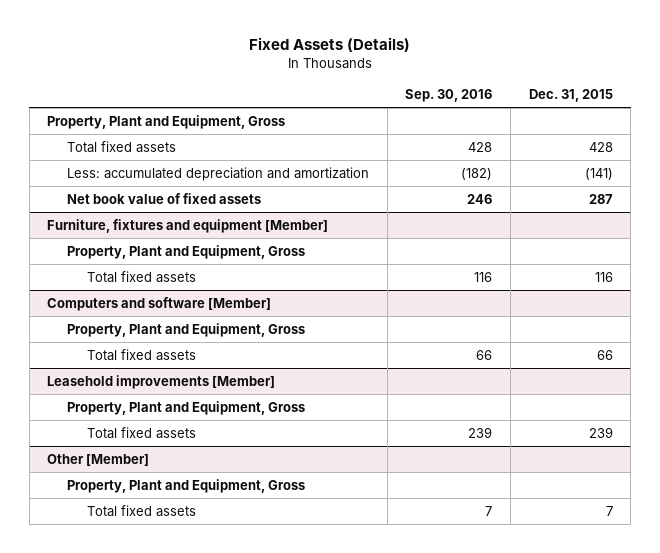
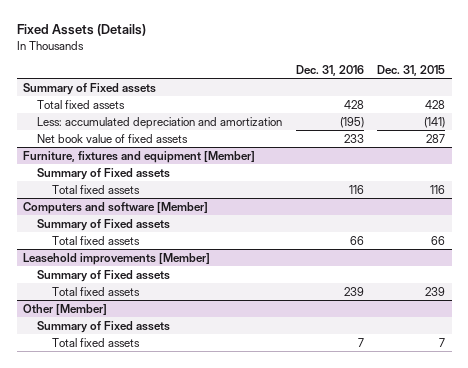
- | Sep. 30, 2016 | Dec. 31, 2015
+ | Dec. 31, 2016 | Dec. 31, 2015
- Property, Plant and Equipment, Gross
+ Summary of Fixed assets
@ Furniture, fixtures and equipment [Member]
- Property, Plant and Equipment, Gross
+ Summary of Fixed assets
@ Computers and software [Member]
- Property, Plant and Equipment, Gross
+ Summary of Fixed assets
@ Leasehold improvements [Member]
- Property, Plant and Equipment, Gross
+ Summary of Fixed assets
@ Other [Member]
- Property, Plant and Equipment, Gross
+ Summary of Fixed assets

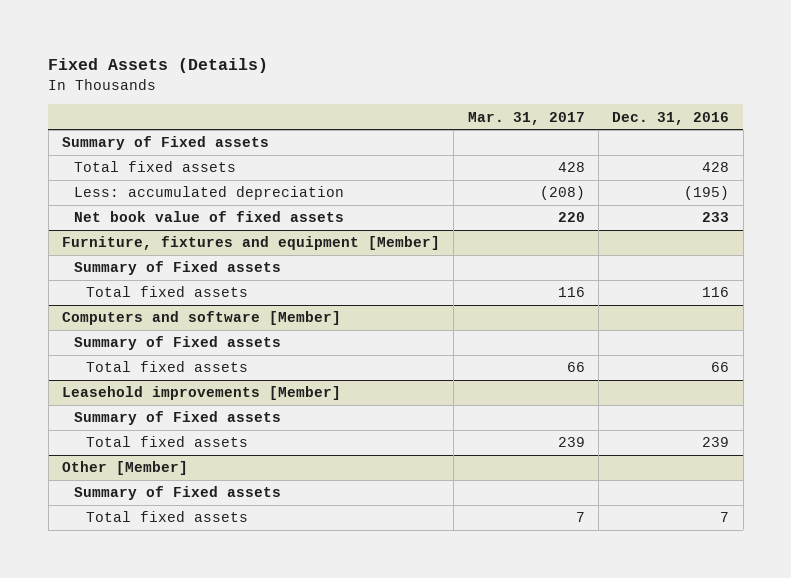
- | Dec. 31, 2016 | Dec. 31, 2015
+ | Mar. 31, 2017 | Dec. 31, 2016
- Less: accumulated depreciation and amortization | (195) | (141)
+ Less: accumulated depreciation | (208) | (195)

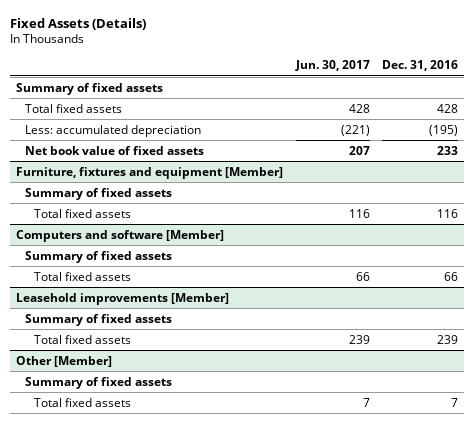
- | Mar. 31, 2017 | Dec. 31, 2016
+ | Jun. 30, 2017 | Dec. 31, 2016
- Summary of Fixed assets
+ Summary of fixed assets
@ Furniture, fixtures and equipment [Member]
- Summary of Fixed assets
+ Summary of fixed assets
@ Computers and software [Member]
- Summary of Fixed assets
+ Summary of fixed assets
@ Leasehold improvements [Member]
- Summary of Fixed assets
+ Summary of fixed assets
@ Other [Member]
- Summary of Fixed assets
+ Summary of fixed assets

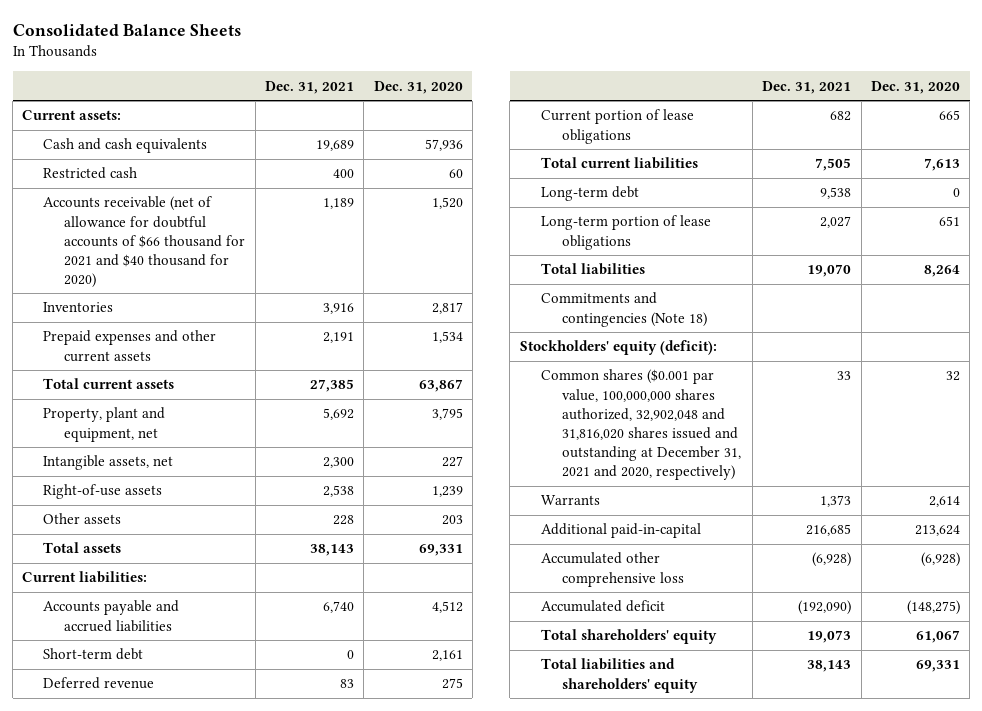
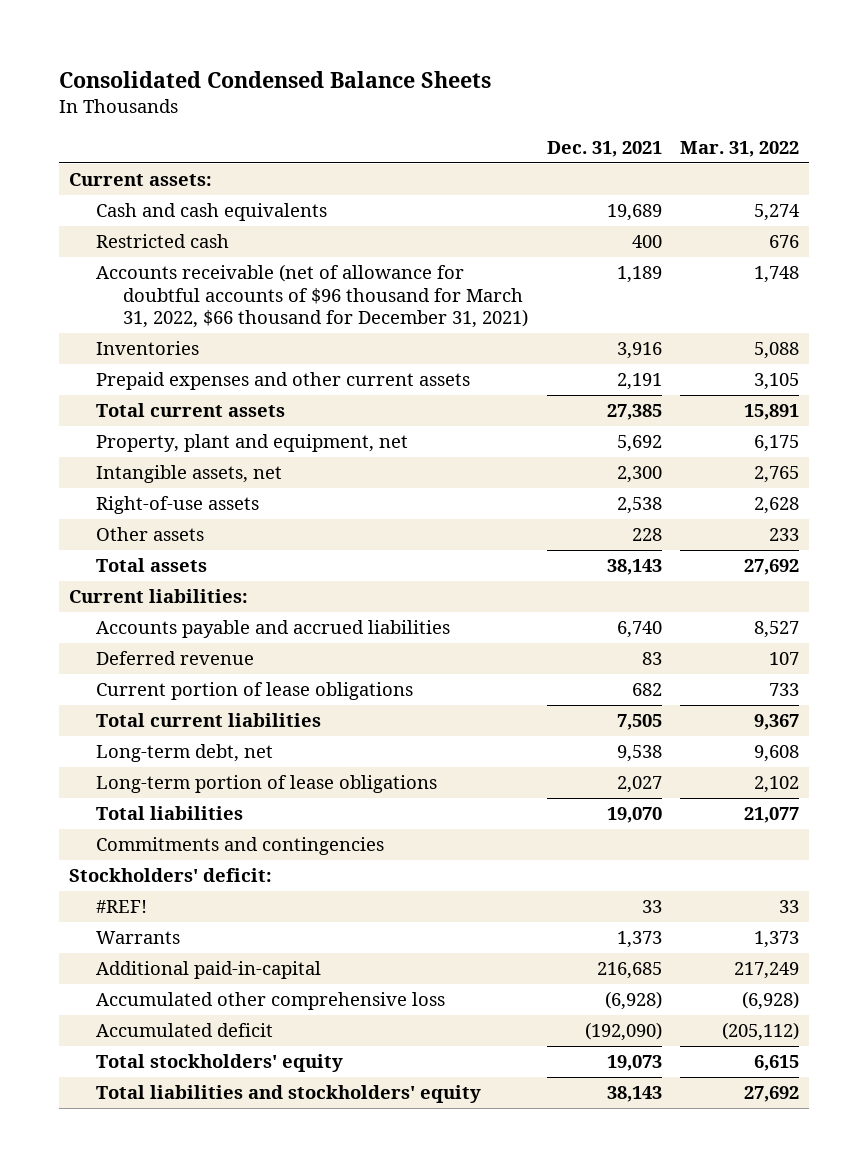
- Consolidated Balance Sheets
+ Consolidated Condensed Balance Sheets
- | Dec. 31, 2021 | Dec. 31, 2020
+ | Dec. 31, 2021 | Mar. 31, 2022
- Accounts receivable (net of allowance for doubtful accounts of $66 thousand for 2021 and $40 thousand for 2020) | 1,189 | 1,520
+ Accounts receivable (net of allowance for doubtful accounts of $96 thousand for March 31, 2022, $66 thousand for December 31, 2021) | 1,189 | 1,748
- Short-term debt | 0 | 2,161
- Long-term debt | 9,538 | 0
+ Long-term debt, net | 9,538 | 9,608
- Commitments and contingencies (Note 18)
- Stockholders' equity (deficit):
- Common shares ($0.001 par value, 100,000,000 shares authorized, 32,902,048 and 31,816,020 shares issued and outstanding at December 31, 2021 and 2020, respectively) | 33 | 32
+ Commitments and contingencies
+ Stockholders' deficit:
+ #REF! | 33 | 33
- Total shareholders' equity | 19,073 | 61,067
- Total liabilities and shareholders' equity | 38,143 | 69,331
+ Total stockholders' equity | 19,073 | 6,615
+ Total liabilities and stockholders' equity | 38,143 | 27,692

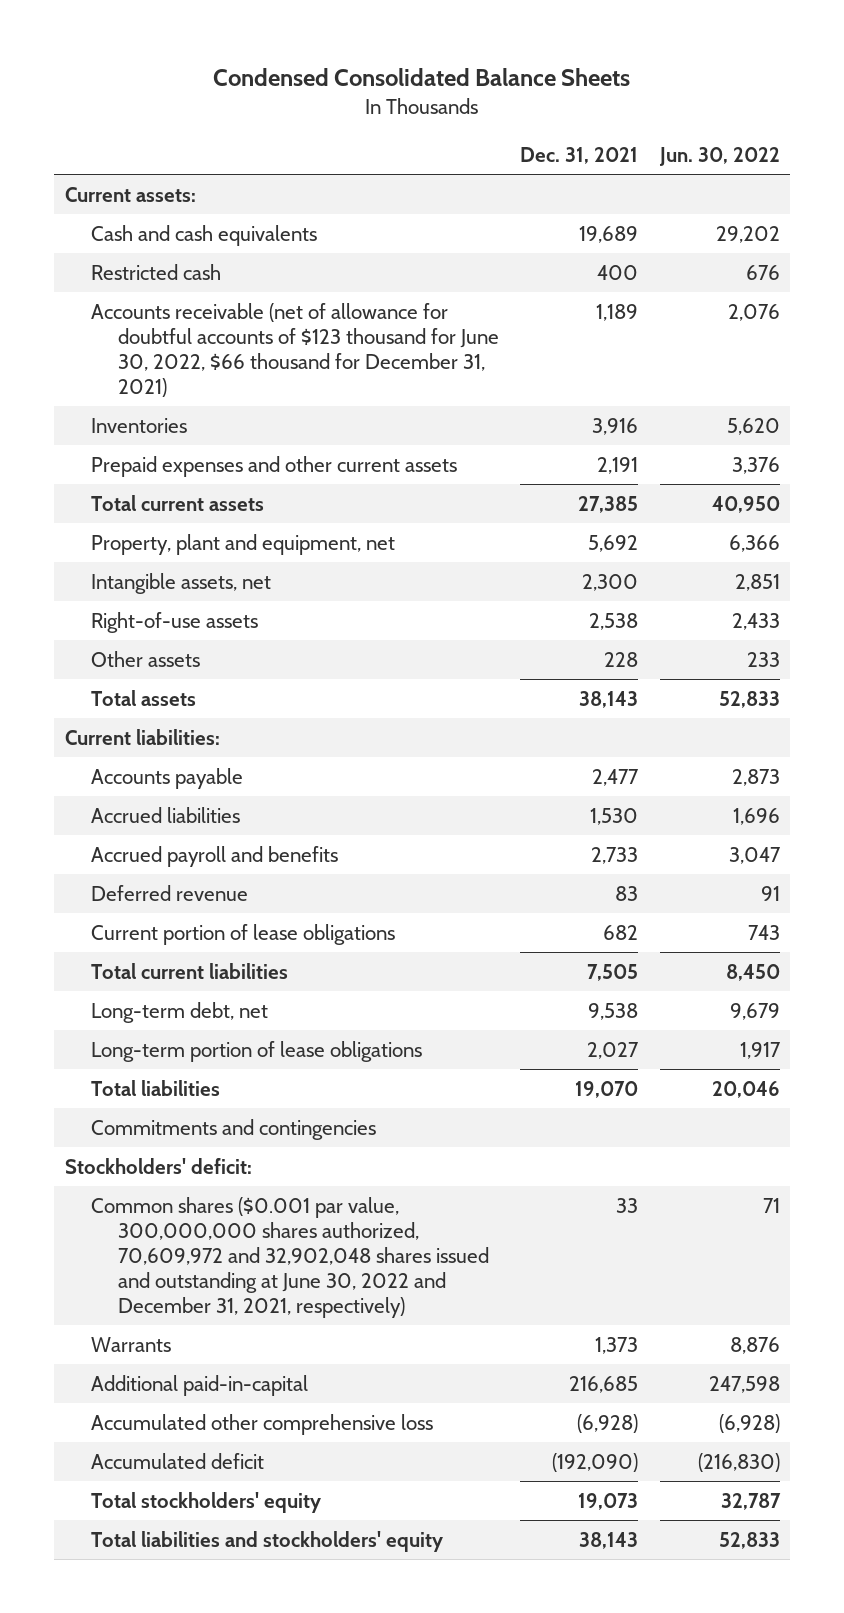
- Consolidated Condensed Balance Sheets
+ Condensed Consolidated Balance Sheets
- | Dec. 31, 2021 | Mar. 31, 2022
+ | Dec. 31, 2021 | Jun. 30, 2022
- Accounts receivable (net of allowance for doubtful accounts of $96 thousand for March 31, 2022, $66 thousand for December 31, 2021) | 1,189 | 1,748
+ Accounts receivable (net of allowance for doubtful accounts of $123 thousand for June 30, 2022, $66 thousand for December 31, 2021) | 1,189 | 2,076
- Accounts payable and accrued liabilities | 6,740 | 8,527
+ Accounts payable | 2,477 | 2,873
+ Accrued liabilities | 1,530 | 1,696
+ Accrued payroll and benefits | 2,733 | 3,047
- #REF! | 33 | 33
+ Common shares ($0.001 par value, 300,000,000 shares authorized, 70,609,972 and 32,902,048 shares issued and outstanding at June 30, 2022 and December 31, 2021, respectively) | 33 | 71

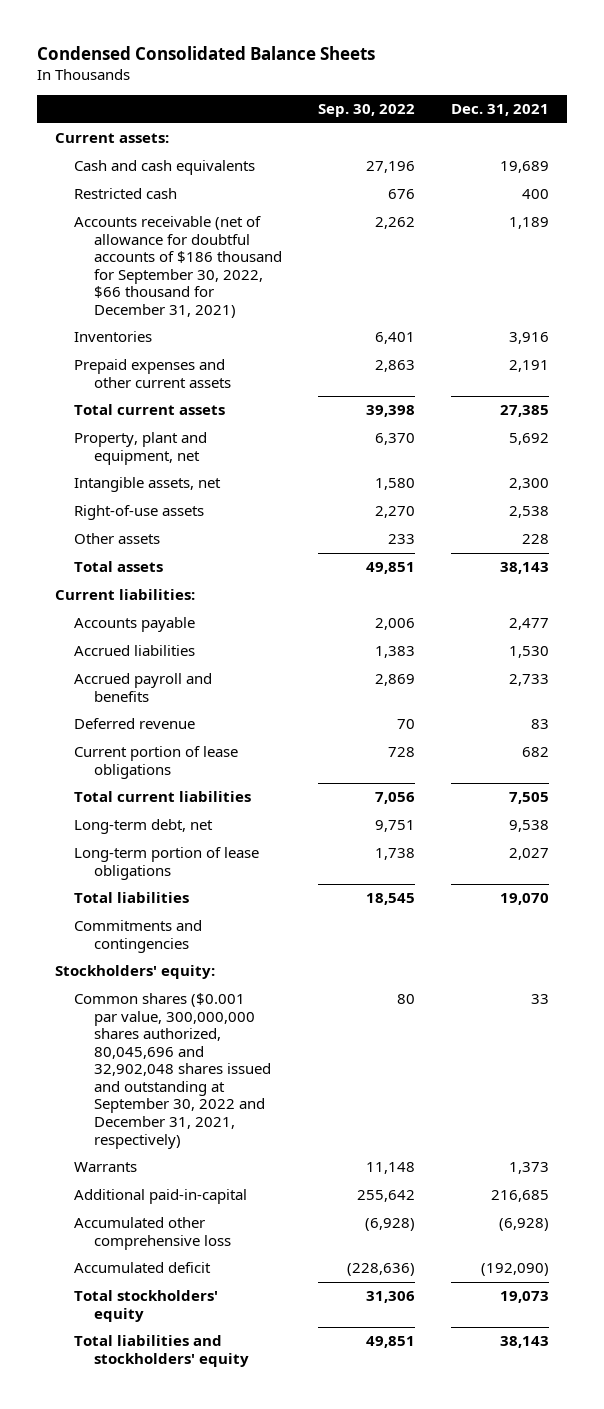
- | Dec. 31, 2021 | Jun. 30, 2022
+ | Sep. 30, 2022 | Dec. 31, 2021
- Accounts receivable (net of allowance for doubtful accounts of $123 thousand for June 30, 2022, $66 thousand for December 31, 2021) | 1,189 | 2,076
+ Accounts receivable (net of allowance for doubtful accounts of $186 thousand for September 30, 2022, $66 thousand for December 31, 2021) | 2,262 | 1,189
- Stockholders' deficit:
- Common shares ($0.001 par value, 300,000,000 shares authorized, 70,609,972 and 32,902,048 shares issued and outstanding at June 30, 2022 and December 31, 2021, respectively) | 33 | 71
+ Stockholders' equity:
+ Common shares ($0.001 par value, 300,000,000 shares authorized, 80,045,696 and 32,902,048 shares issued and outstanding at September 30, 2022 and December 31, 2021, respectively) | 80 | 33

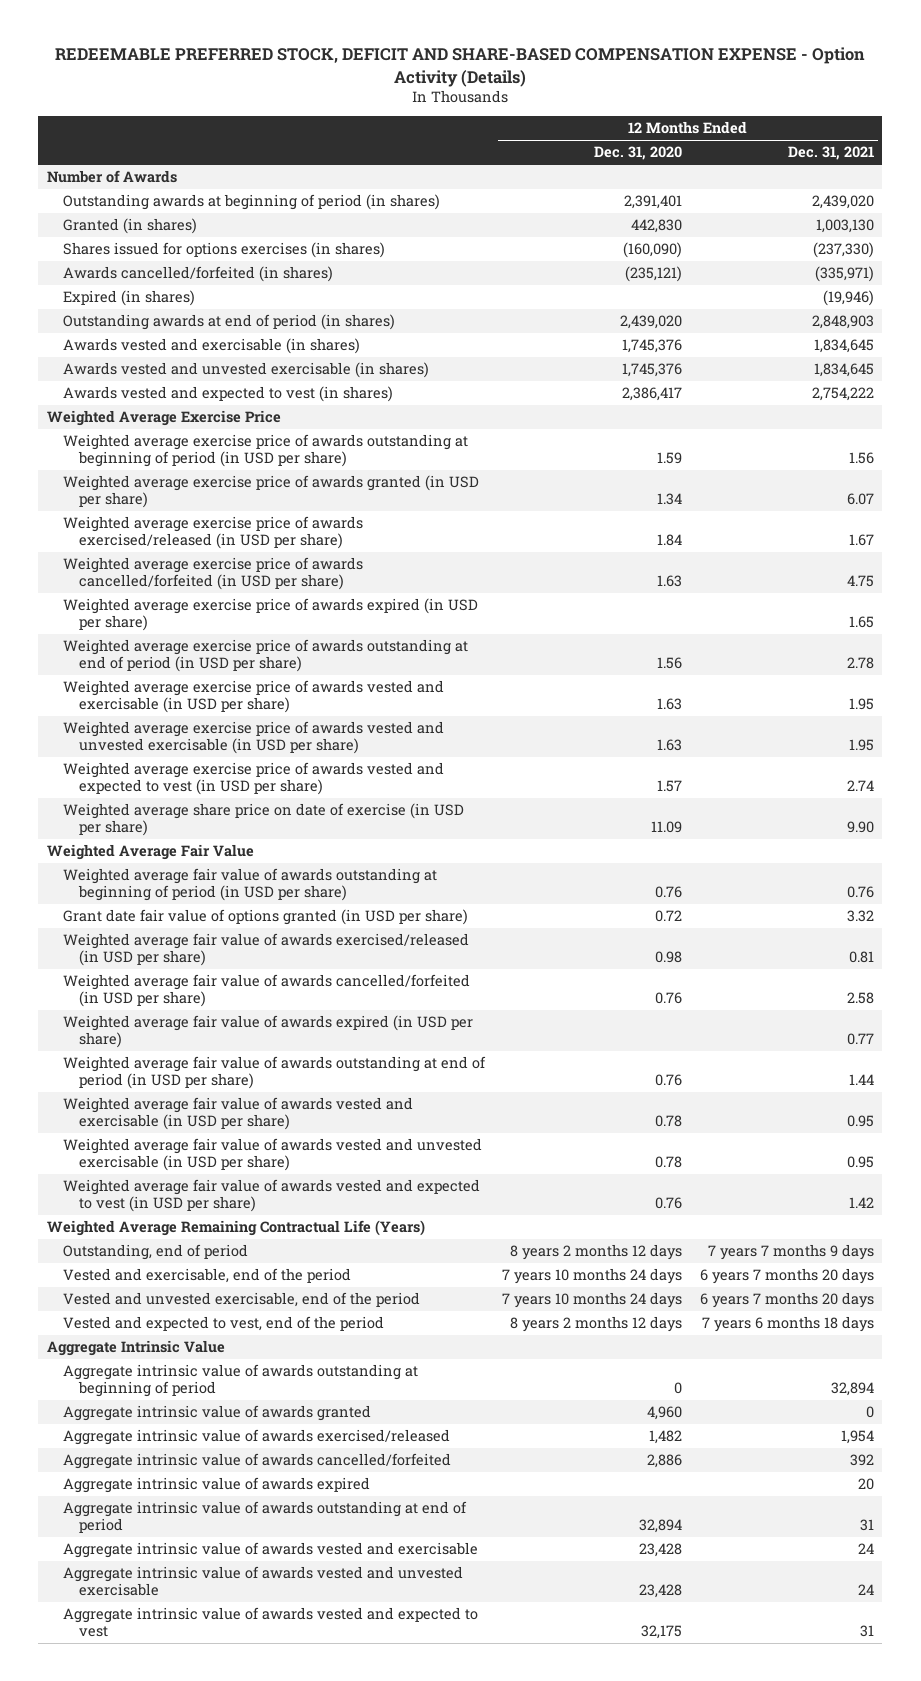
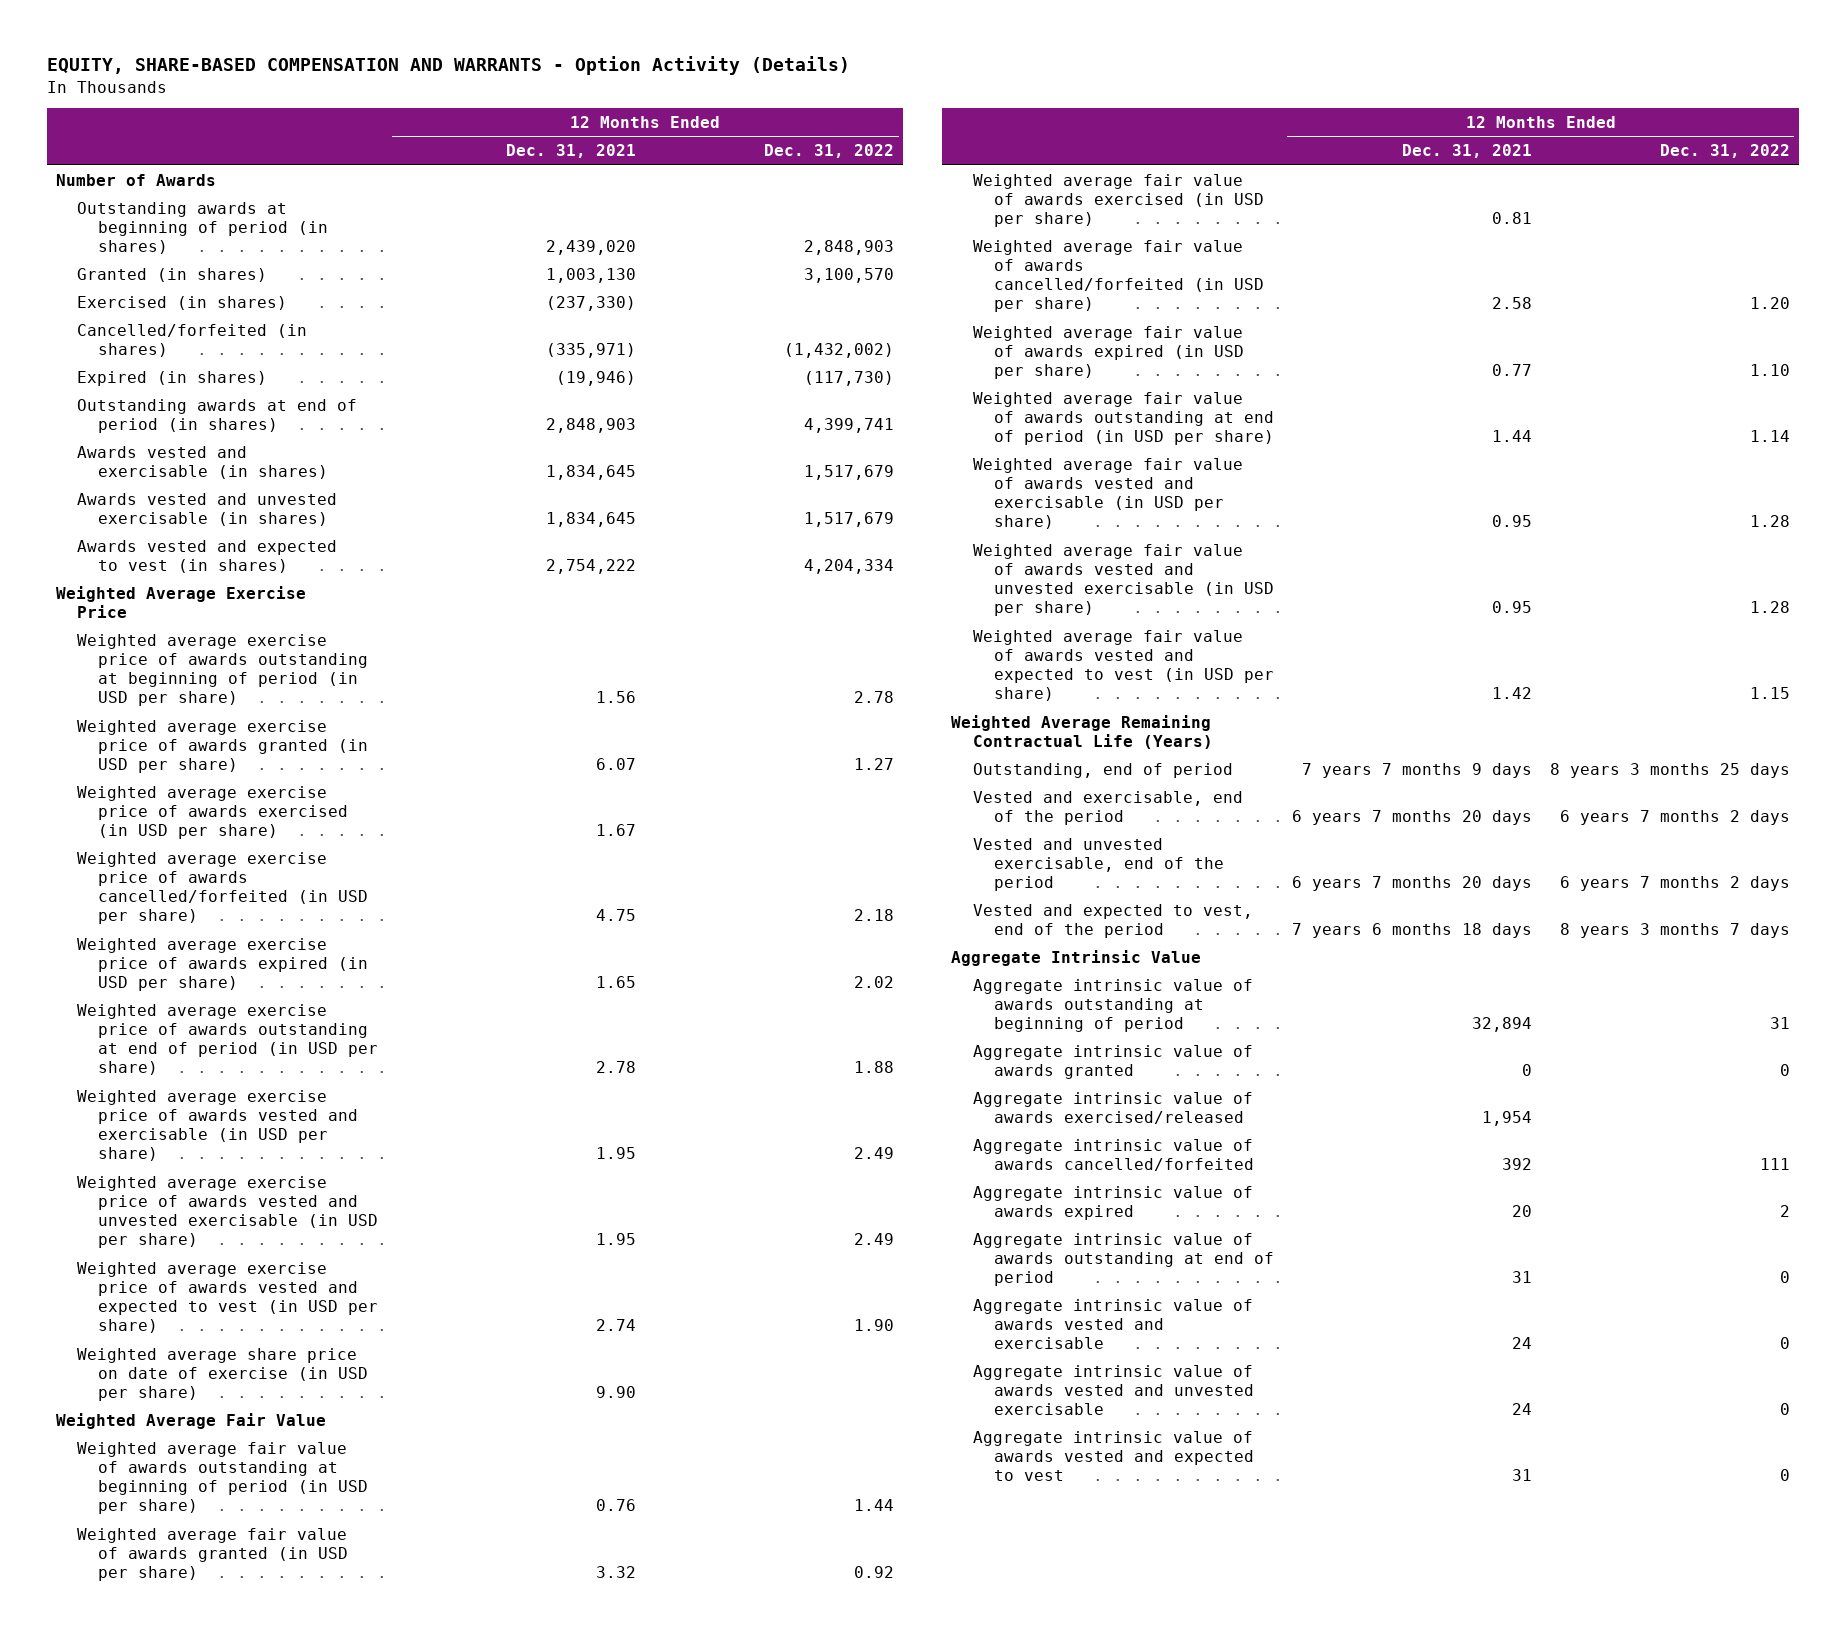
- REDEEMABLE PREFERRED STOCK, DEFICIT AND SHARE-BASED COMPENSATION EXPENSE - Option Activity (Details)
+ EQUITY, SHARE-BASED COMPENSATION AND WARRANTS - Option Activity (Details)
- | 12 Months Ended Dec. 31, 2020 | 12 Months Ended Dec. 31, 2021
+ | 12 Months Ended Dec. 31, 2021 | 12 Months Ended Dec. 31, 2022
- Shares issued for options exercises (in shares) | (160,090) | (237,330)
- Awards cancelled/forfeited (in shares) | (235,121) | (335,971)
+ Exercised (in shares) | (237,330) |
+ Cancelled/forfeited (in shares) | (335,971) | (1,432,002)
- Weighted average exercise price of awards exercised/released (in USD per share) | 1.84 | 1.67
+ Weighted average exercise price of awards exercised (in USD per share) | 1.67 |
- Grant date fair value of options granted (in USD per share) | 0.72 | 3.32
- Weighted average fair value of awards exercised/released (in USD per share) | 0.98 | 0.81
+ Weighted average fair value of awards granted (in USD per share) | 3.32 | 0.92
+ Weighted average fair value of awards exercised (in USD per share) | 0.81 |

